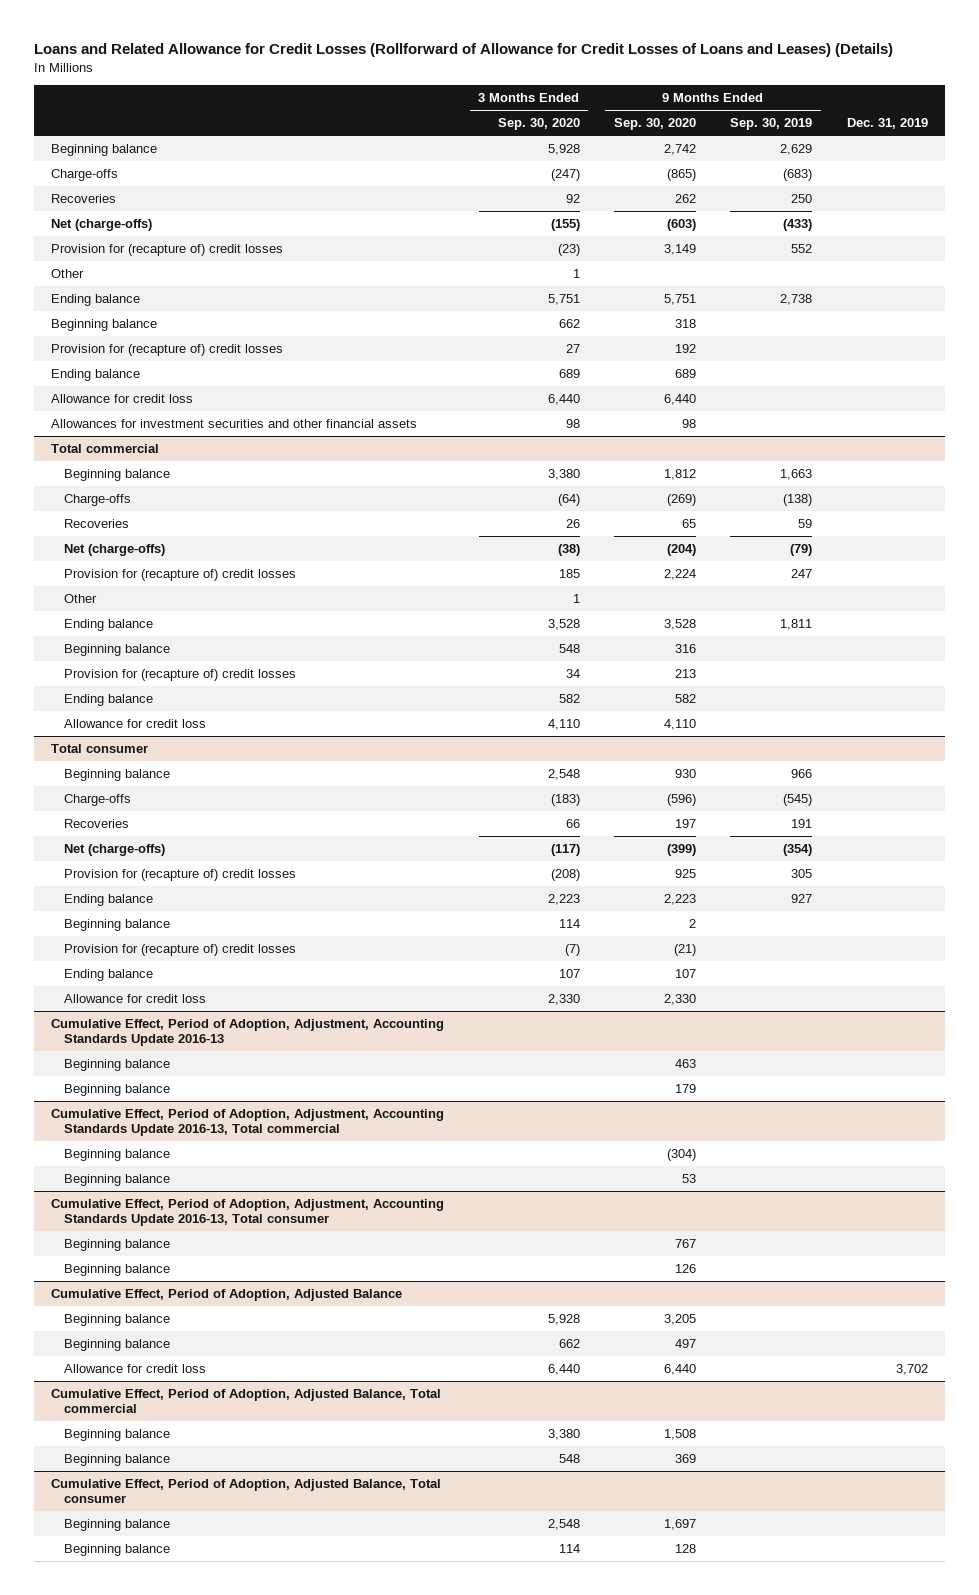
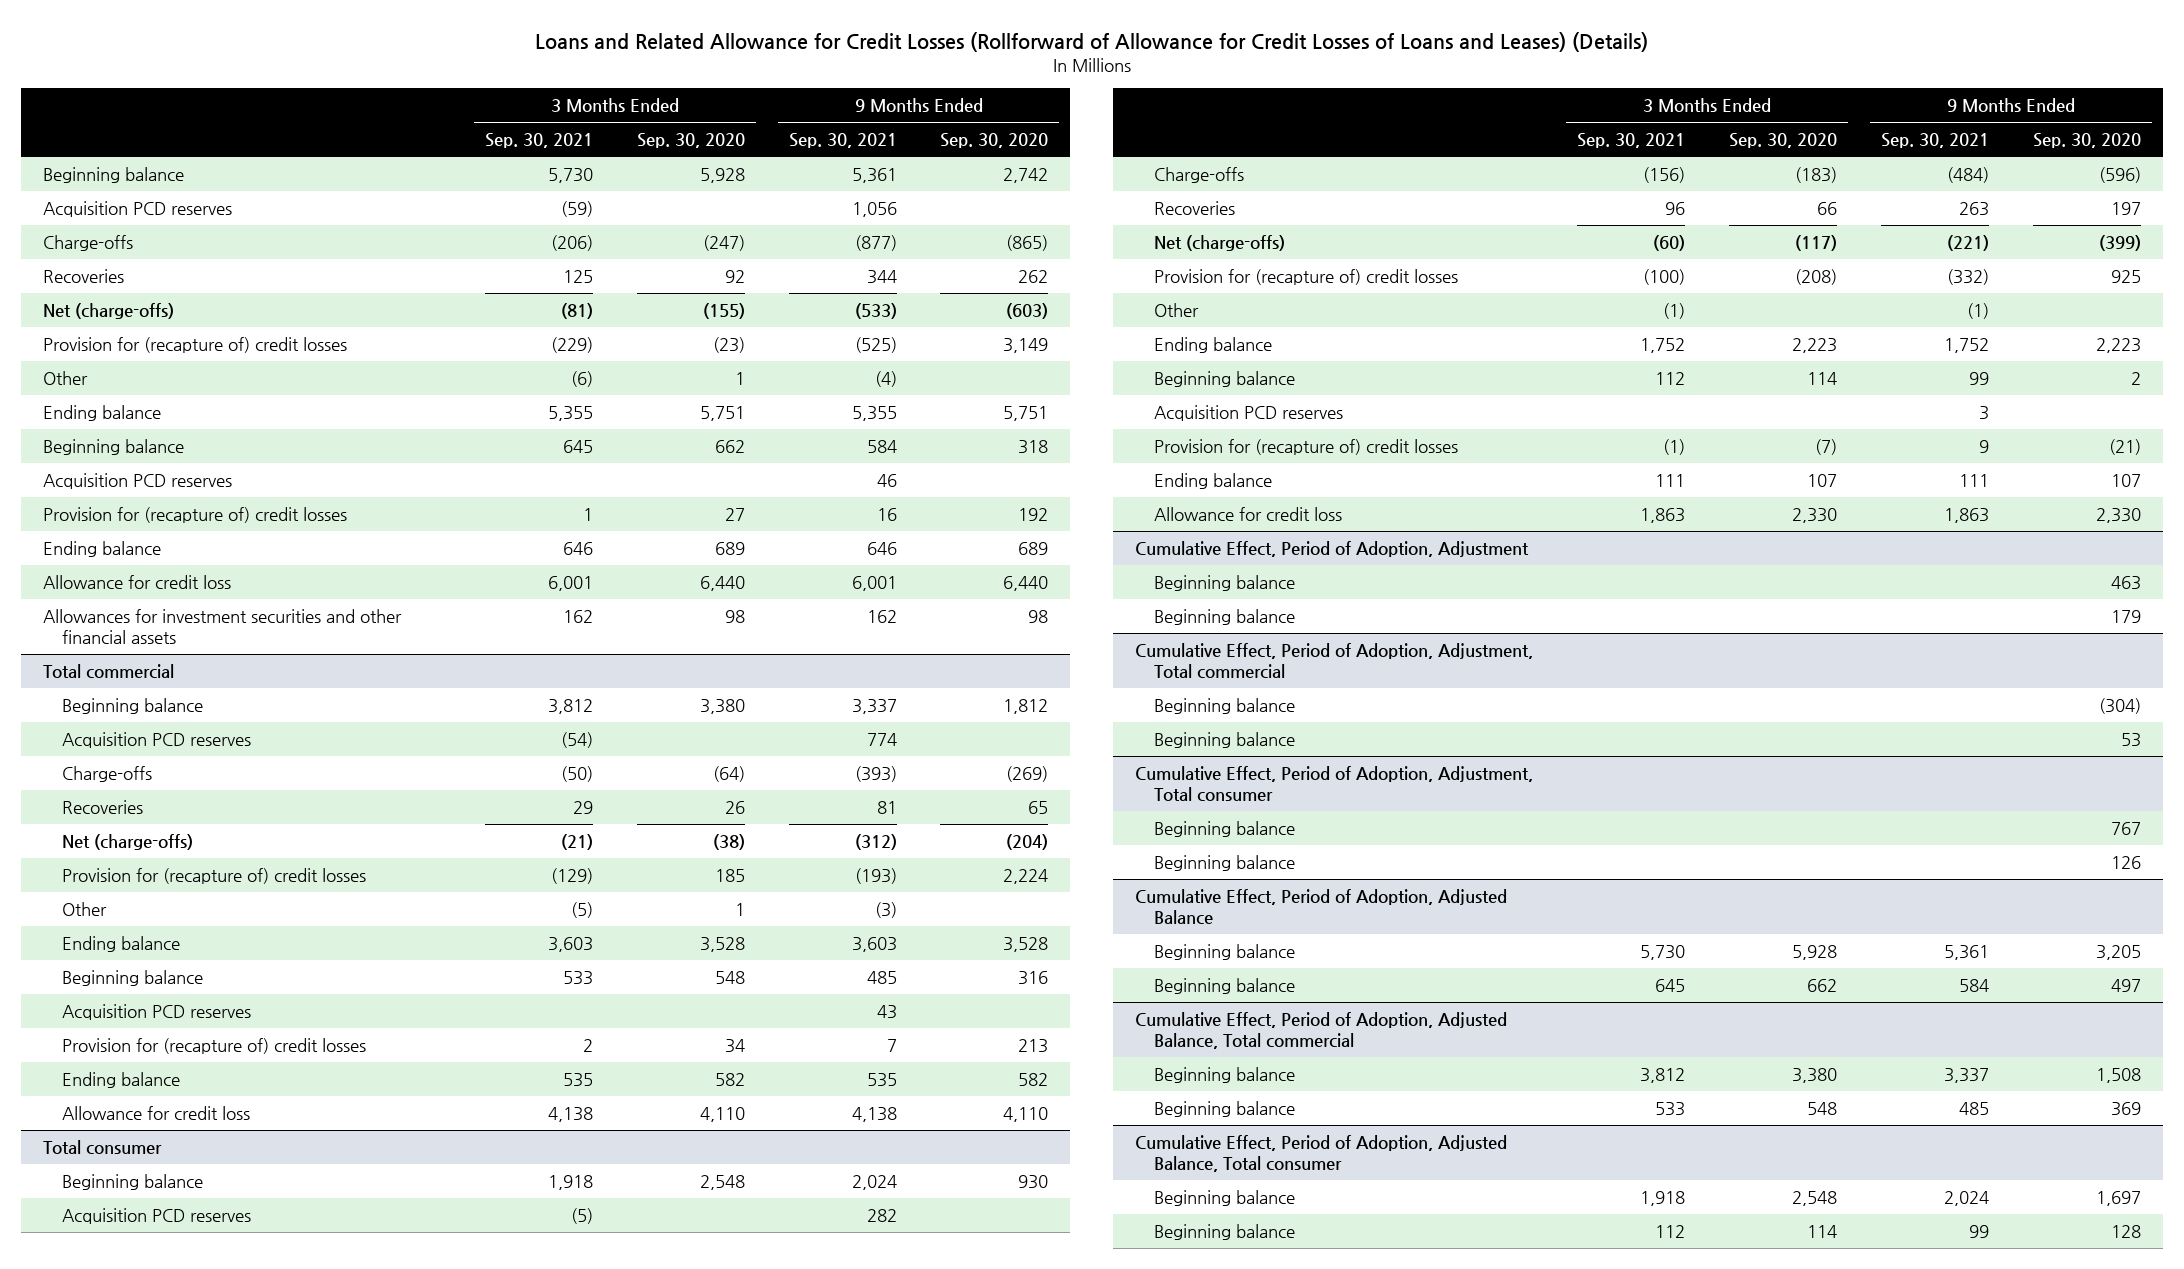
- | 3 Months Ended Sep. 30, 2020 | 9 Months Ended Sep. 30, 2020 | 9 Months Ended Sep. 30, 2019 | Dec. 31, 2019
+ | 3 Months Ended Sep. 30, 2021 | 3 Months Ended Sep. 30, 2020 | 9 Months Ended Sep. 30, 2021 | 9 Months Ended Sep. 30, 2020
+ Acquisition PCD reserves | (59) | | 1,056 |
+ Acquisition PCD reserves | | | 46 |
@ Total commercial
+ Acquisition PCD reserves | (54) | | 774 |
+ Acquisition PCD reserves | | | 43 |
@ Total consumer
+ Acquisition PCD reserves | (5) | | 282 |
+ Other | (1) | | (1) |
+ Acquisition PCD reserves | | | 3 |
- Cumulative Effect, Period of Adoption, Adjustment, Accounting Standards Update 2016-13
+ Cumulative Effect, Period of Adoption, Adjustment
- Cumulative Effect, Period of Adoption, Adjustment, Accounting Standards Update 2016-13, Total commercial
+ Cumulative Effect, Period of Adoption, Adjustment, Total commercial
- Cumulative Effect, Period of Adoption, Adjustment, Accounting Standards Update 2016-13, Total consumer
+ Cumulative Effect, Period of Adoption, Adjustment, Total consumer
@ Cumulative Effect, Period of Adoption, Adjusted Balance
- Allowance for credit loss | 6,440 | 6,440 | | 3,702

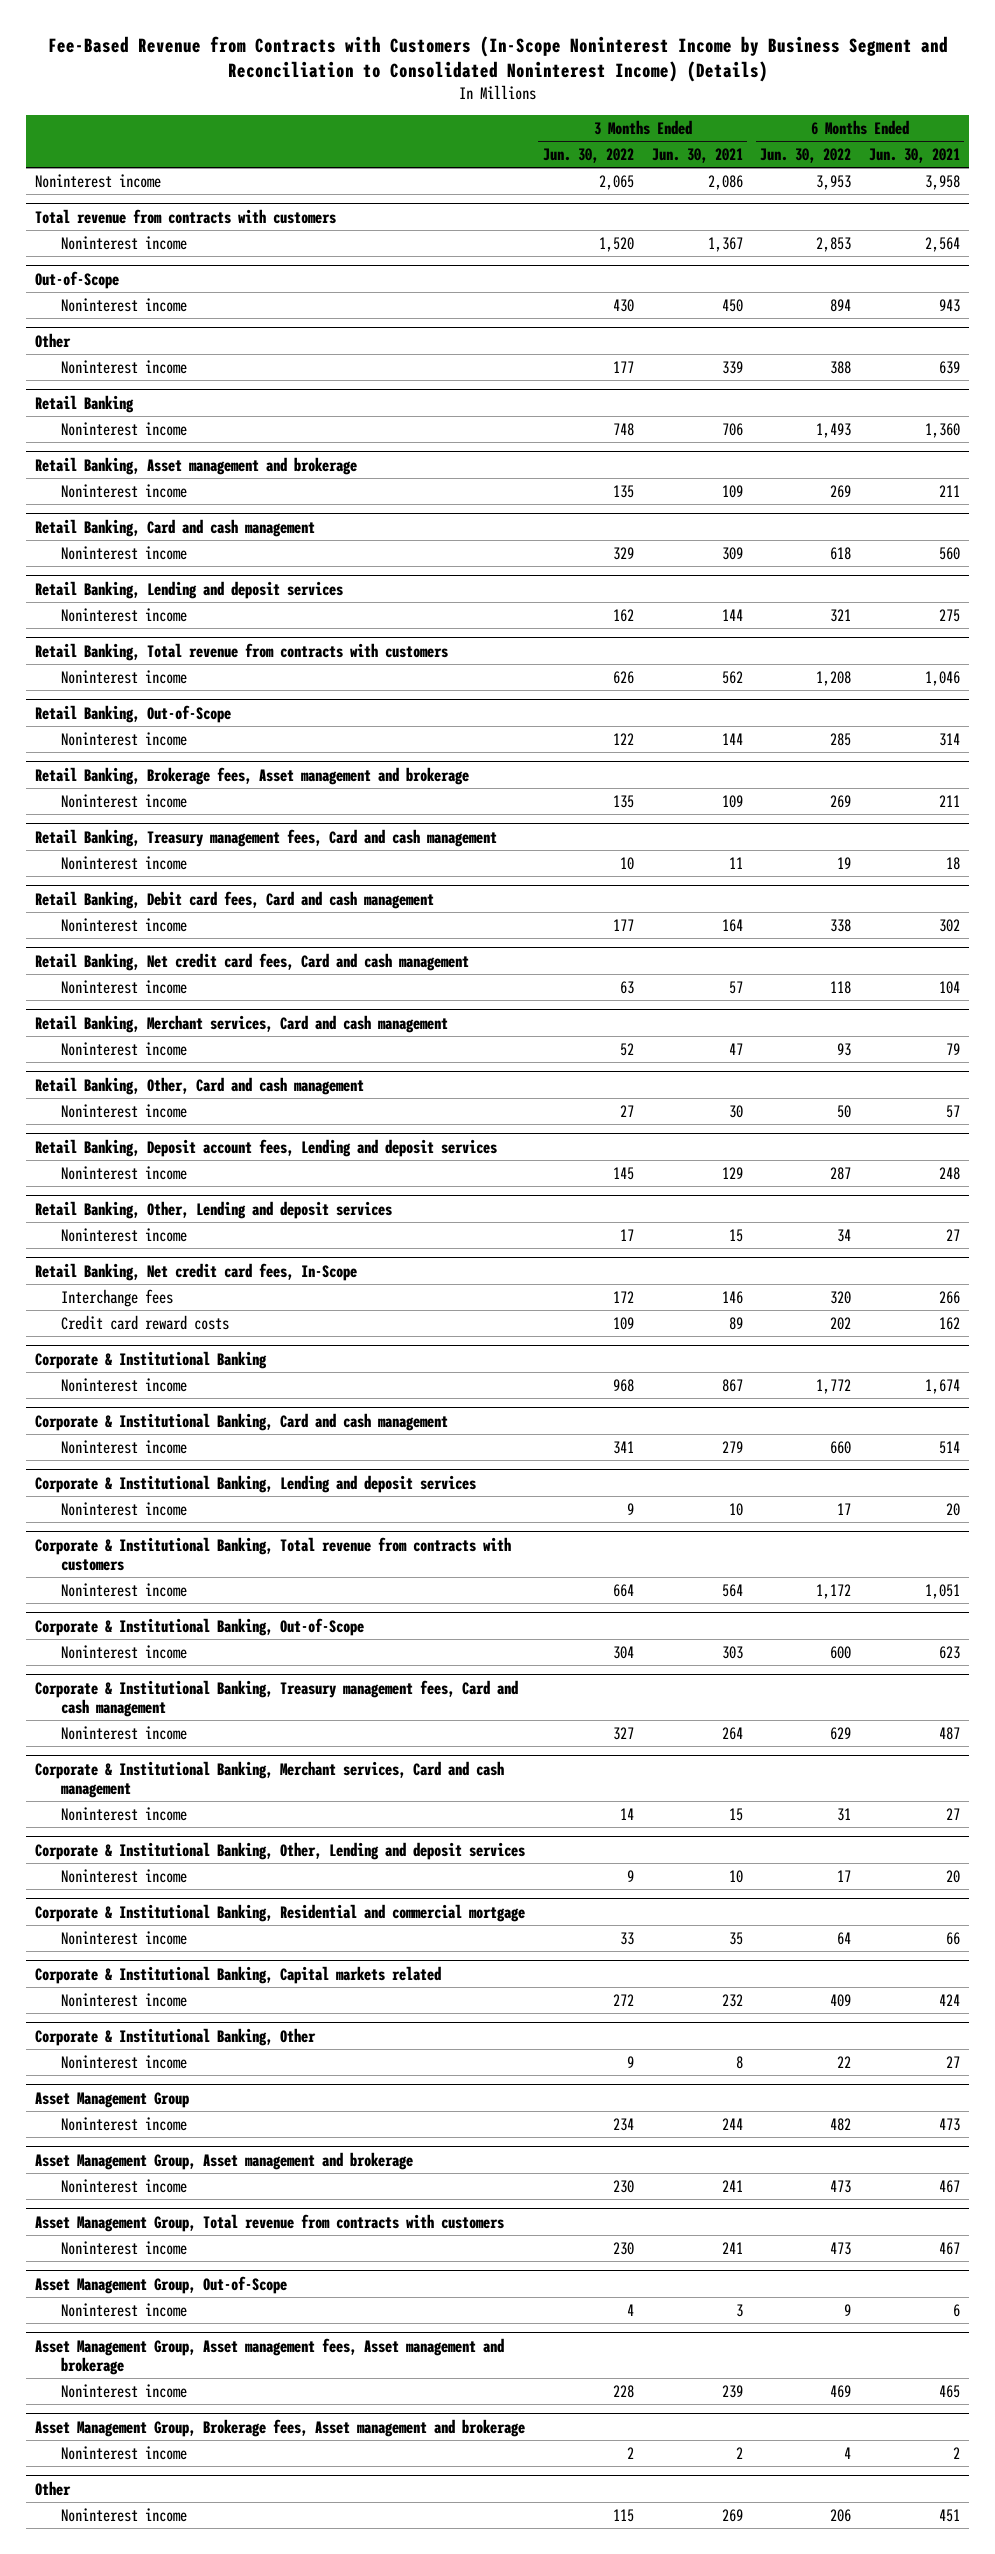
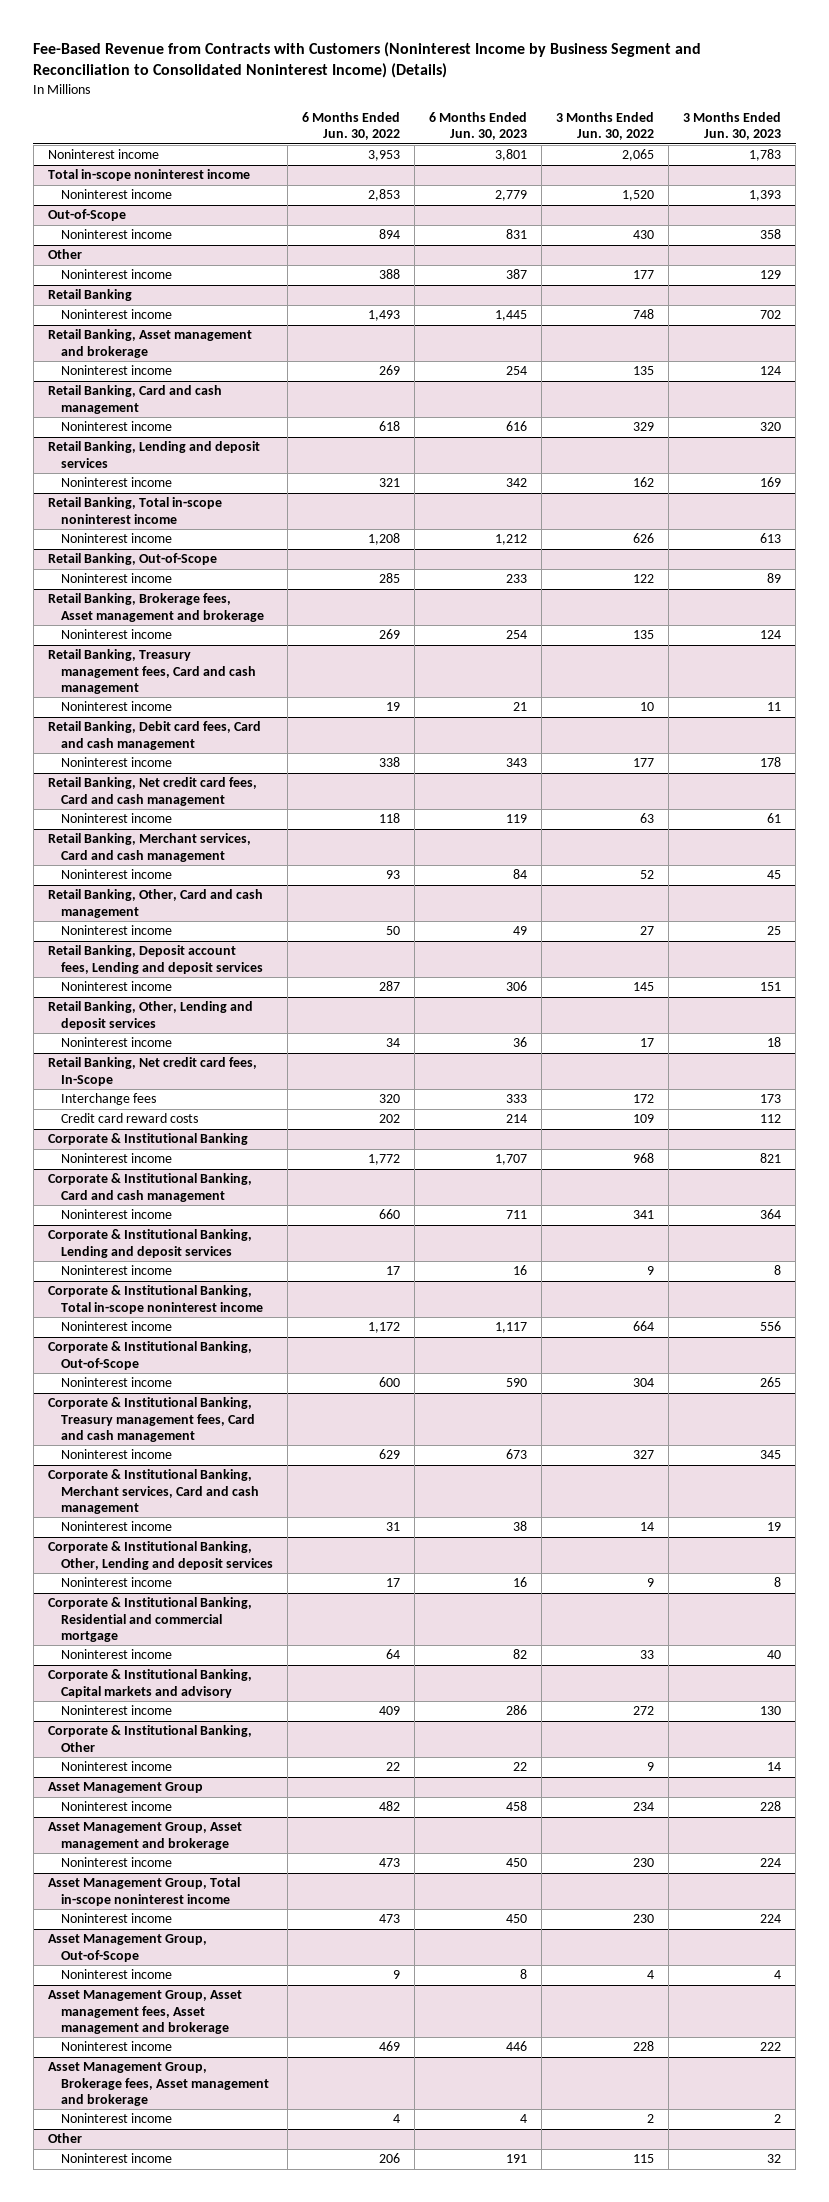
- Fee-Based Revenue from Contracts with Customers (In-Scope Noninterest Income by Business Segment and Reconciliation to Consolidated Noninterest Income) (Details)
+ Fee-Based Revenue from Contracts with Customers (Noninterest Income by Business Segment and Reconciliation to Consolidated Noninterest Income) (Details)
- | 3 Months Ended Jun. 30, 2022 | 3 Months Ended Jun. 30, 2021 | 6 Months Ended Jun. 30, 2022 | 6 Months Ended Jun. 30, 2021
+ | 6 Months Ended Jun. 30, 2022 | 6 Months Ended Jun. 30, 2023 | 3 Months Ended Jun. 30, 2022 | 3 Months Ended Jun. 30, 2023
- Total revenue from contracts with customers
+ Total in-scope noninterest income
- Retail Banking, Total revenue from contracts with customers
+ Retail Banking, Total in-scope noninterest income
- Corporate & Institutional Banking, Total revenue from contracts with customers
+ Corporate & Institutional Banking, Total in-scope noninterest income
- Corporate & Institutional Banking, Capital markets related
+ Corporate & Institutional Banking, Capital markets and advisory
- Asset Management Group, Total revenue from contracts with customers
+ Asset Management Group, Total in-scope noninterest income

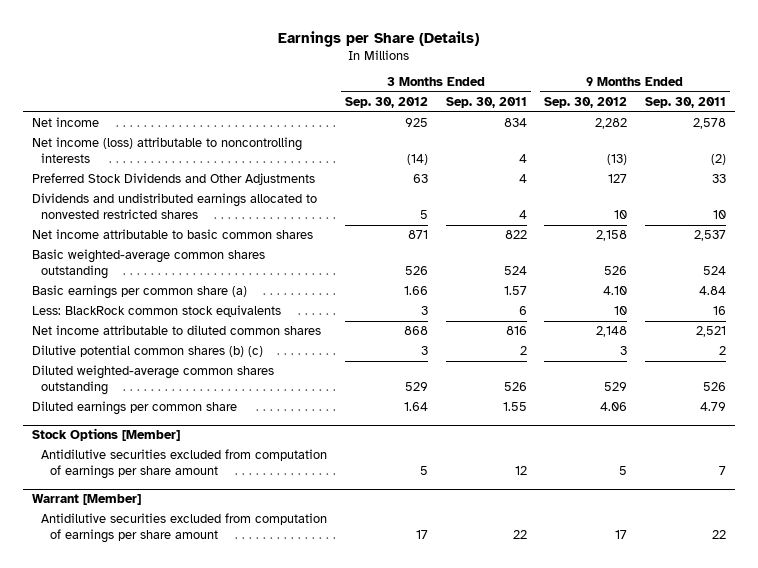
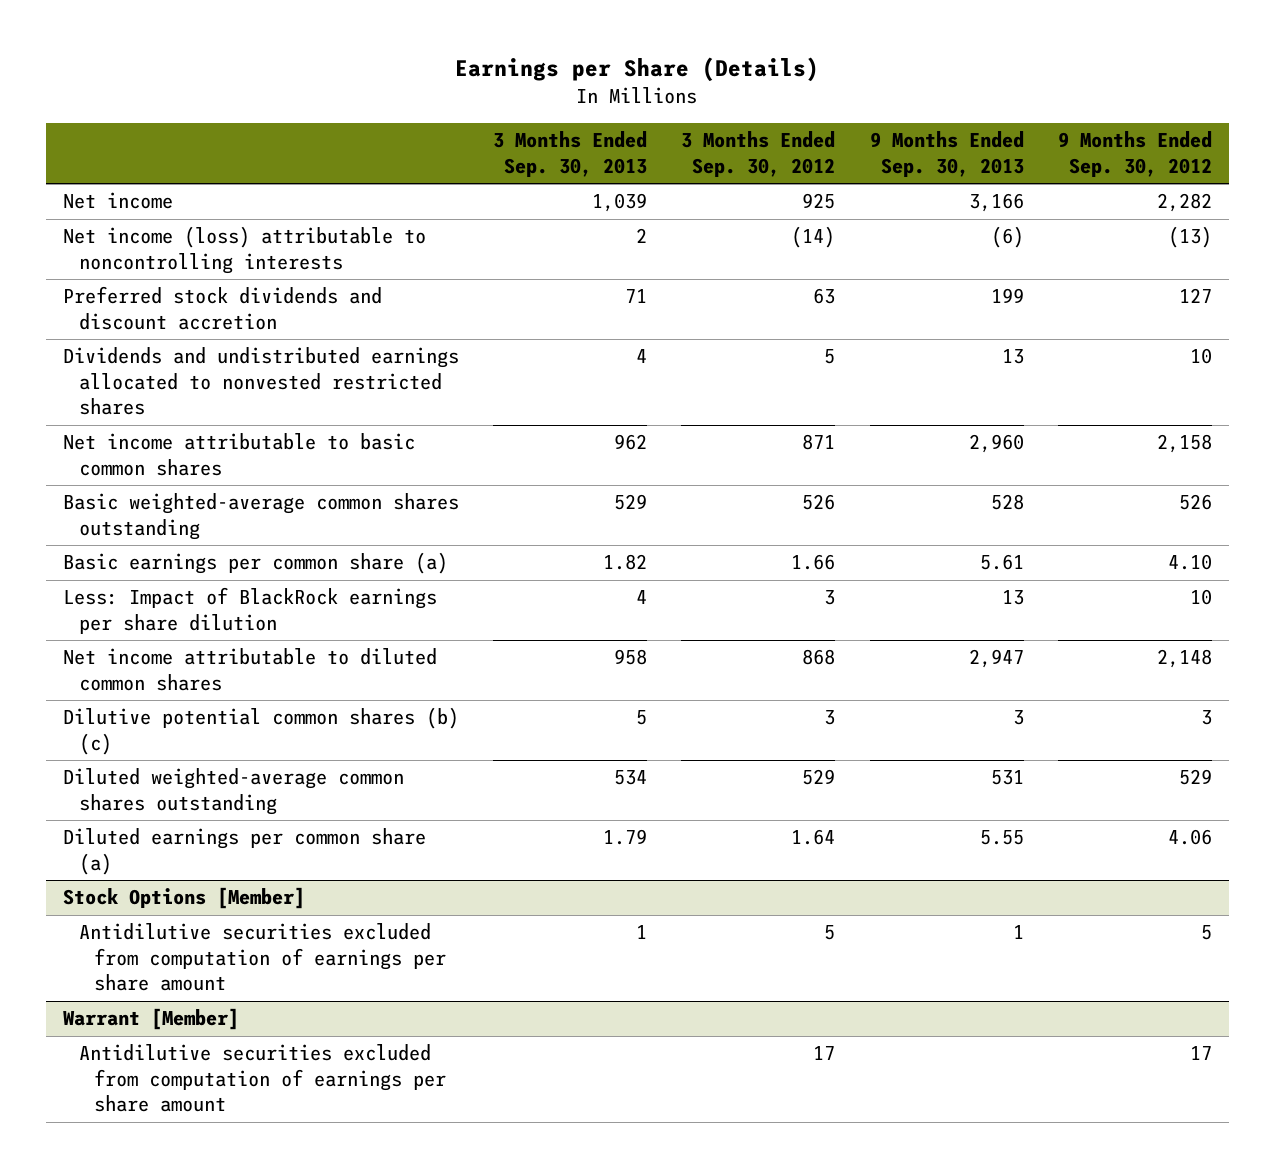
- | 3 Months Ended Sep. 30, 2012 | 3 Months Ended Sep. 30, 2011 | 9 Months Ended Sep. 30, 2012 | 9 Months Ended Sep. 30, 2011
+ | 3 Months Ended Sep. 30, 2013 | 3 Months Ended Sep. 30, 2012 | 9 Months Ended Sep. 30, 2013 | 9 Months Ended Sep. 30, 2012
- Preferred Stock Dividends and Other Adjustments | 63 | 4 | 127 | 33
+ Preferred stock dividends and discount accretion | 71 | 63 | 199 | 127
- Less: BlackRock common stock equivalents | 3 | 6 | 10 | 16
+ Less: Impact of BlackRock earnings per share dilution | 4 | 3 | 13 | 10
- Diluted earnings per common share | 1.64 | 1.55 | 4.06 | 4.79
+ Diluted earnings per common share (a) | 1.79 | 1.64 | 5.55 | 4.06

